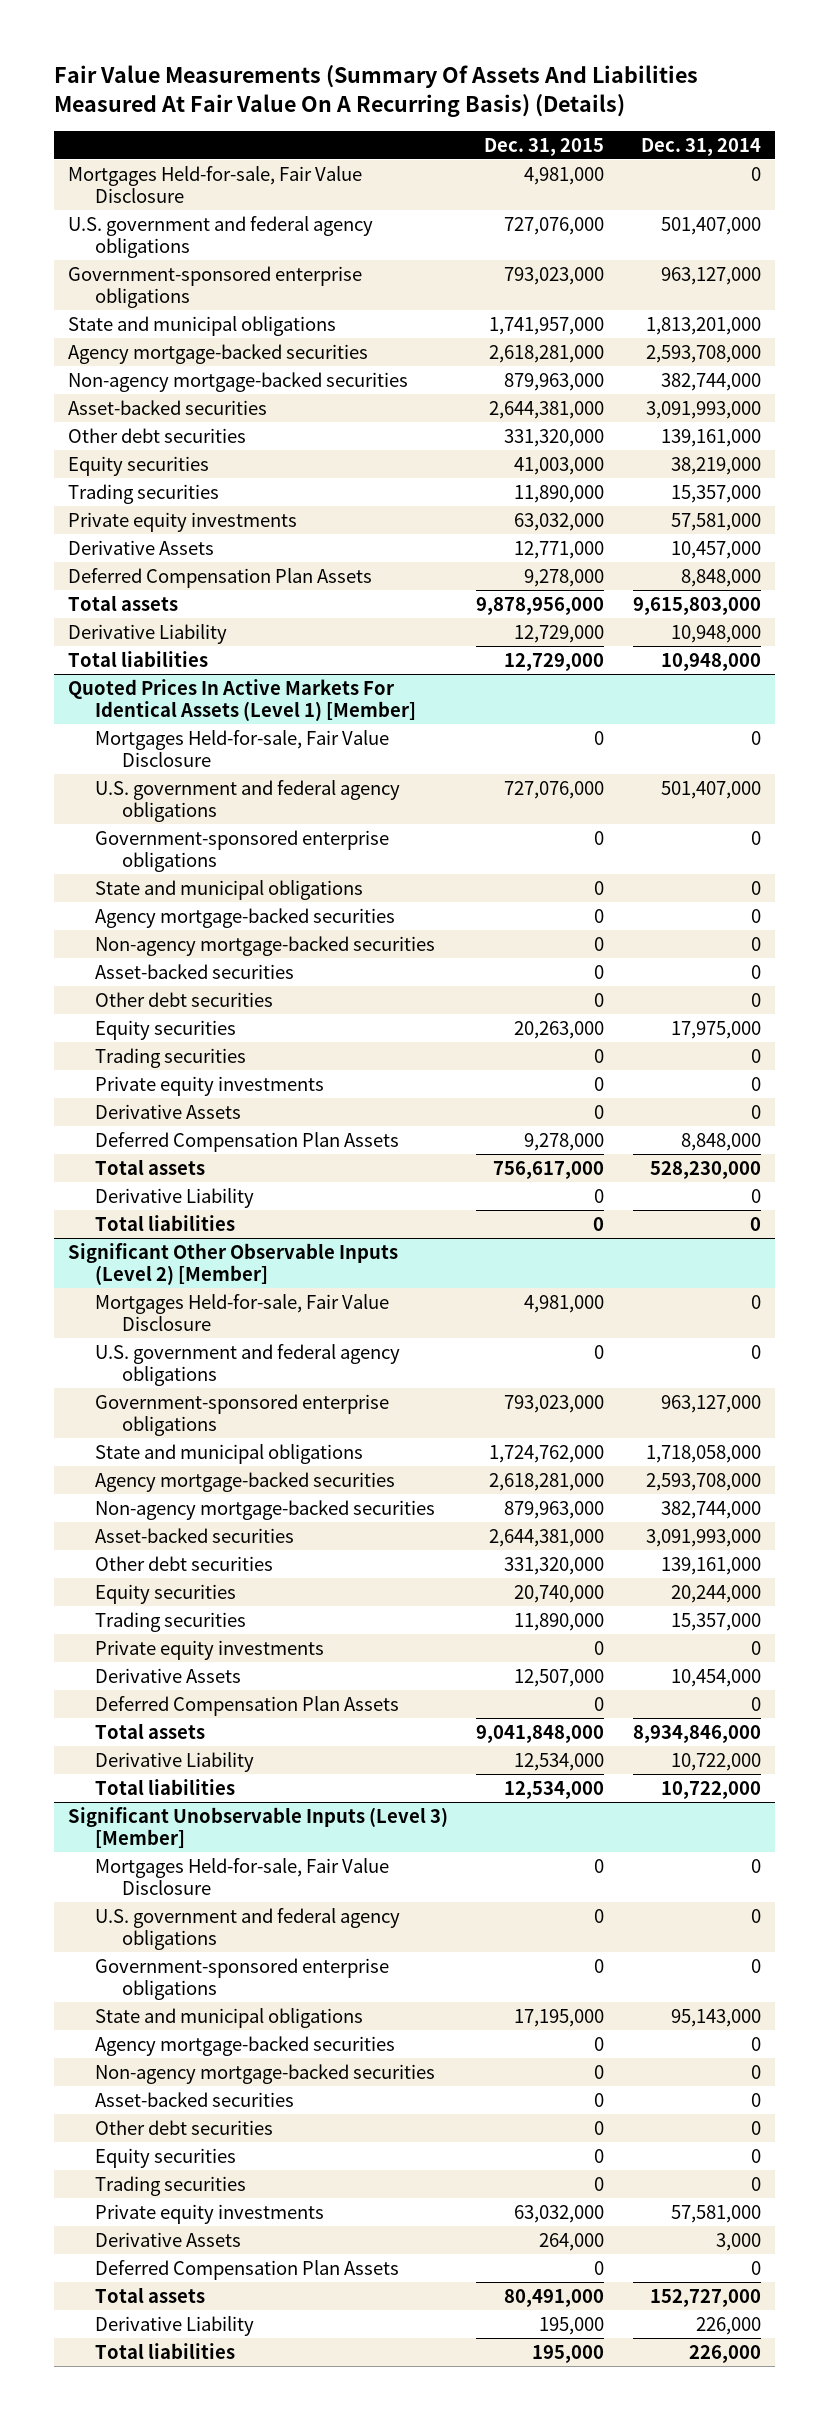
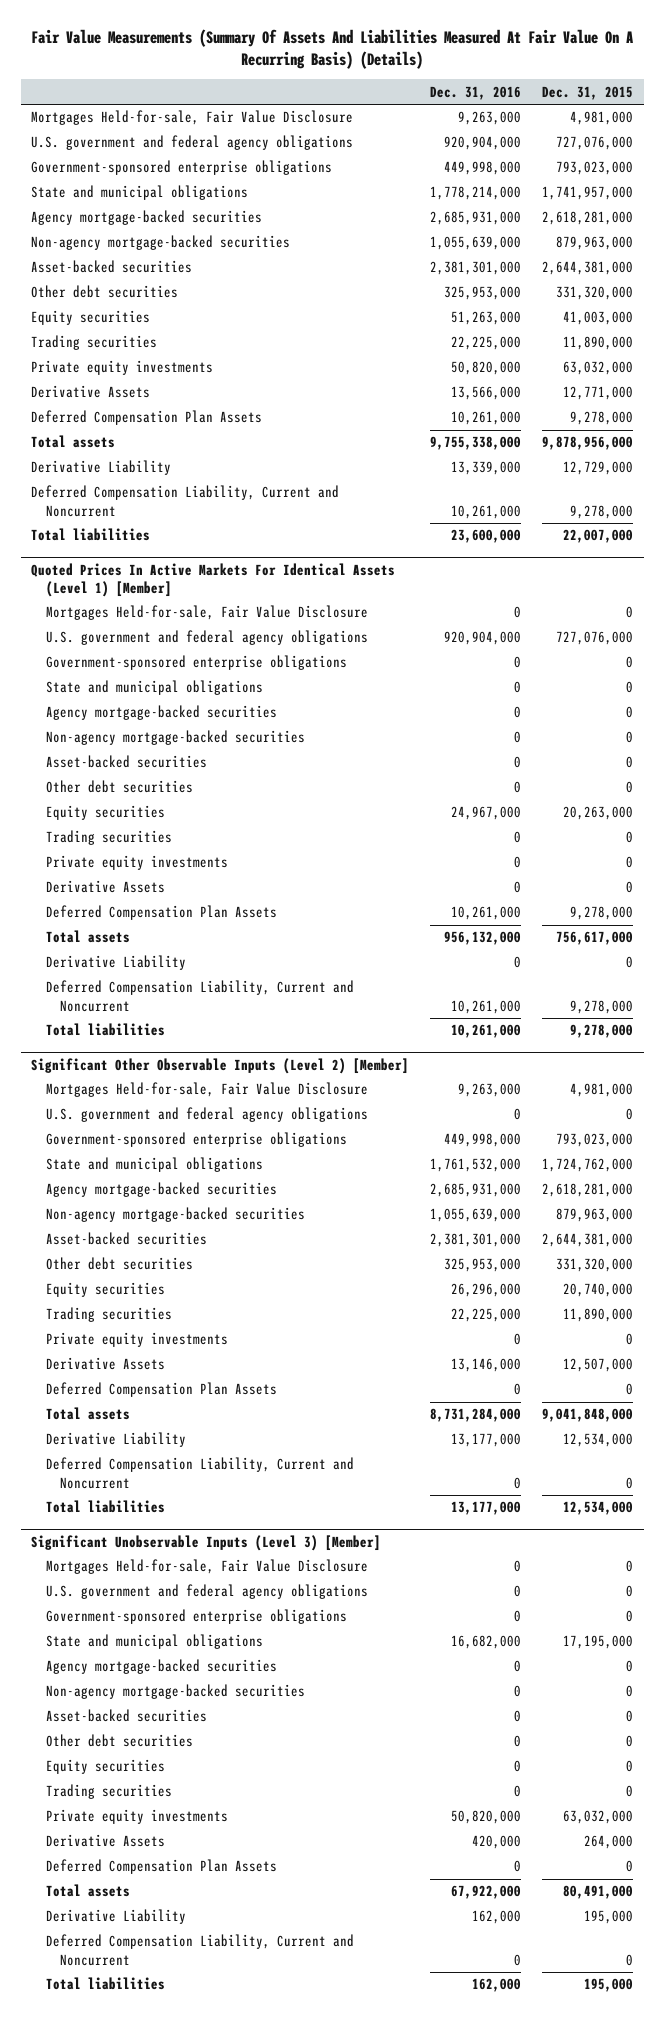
- | Dec. 31, 2015 | Dec. 31, 2014
+ | Dec. 31, 2016 | Dec. 31, 2015
- Total liabilities | 12,729,000 | 10,948,000
+ Deferred Compensation Liability, Current and Noncurrent | 10,261,000 | 9,278,000
+ Total liabilities | 23,600,000 | 22,007,000
@ Quoted Prices In Active Markets For Identical Assets (Level 1) [Member]
- Total liabilities | 0 | 0
+ Deferred Compensation Liability, Current and Noncurrent | 10,261,000 | 9,278,000
+ Total liabilities | 10,261,000 | 9,278,000
@ Significant Other Observable Inputs (Level 2) [Member]
+ Deferred Compensation Liability, Current and Noncurrent | 0 | 0
@ Significant Unobservable Inputs (Level 3) [Member]
+ Deferred Compensation Liability, Current and Noncurrent | 0 | 0

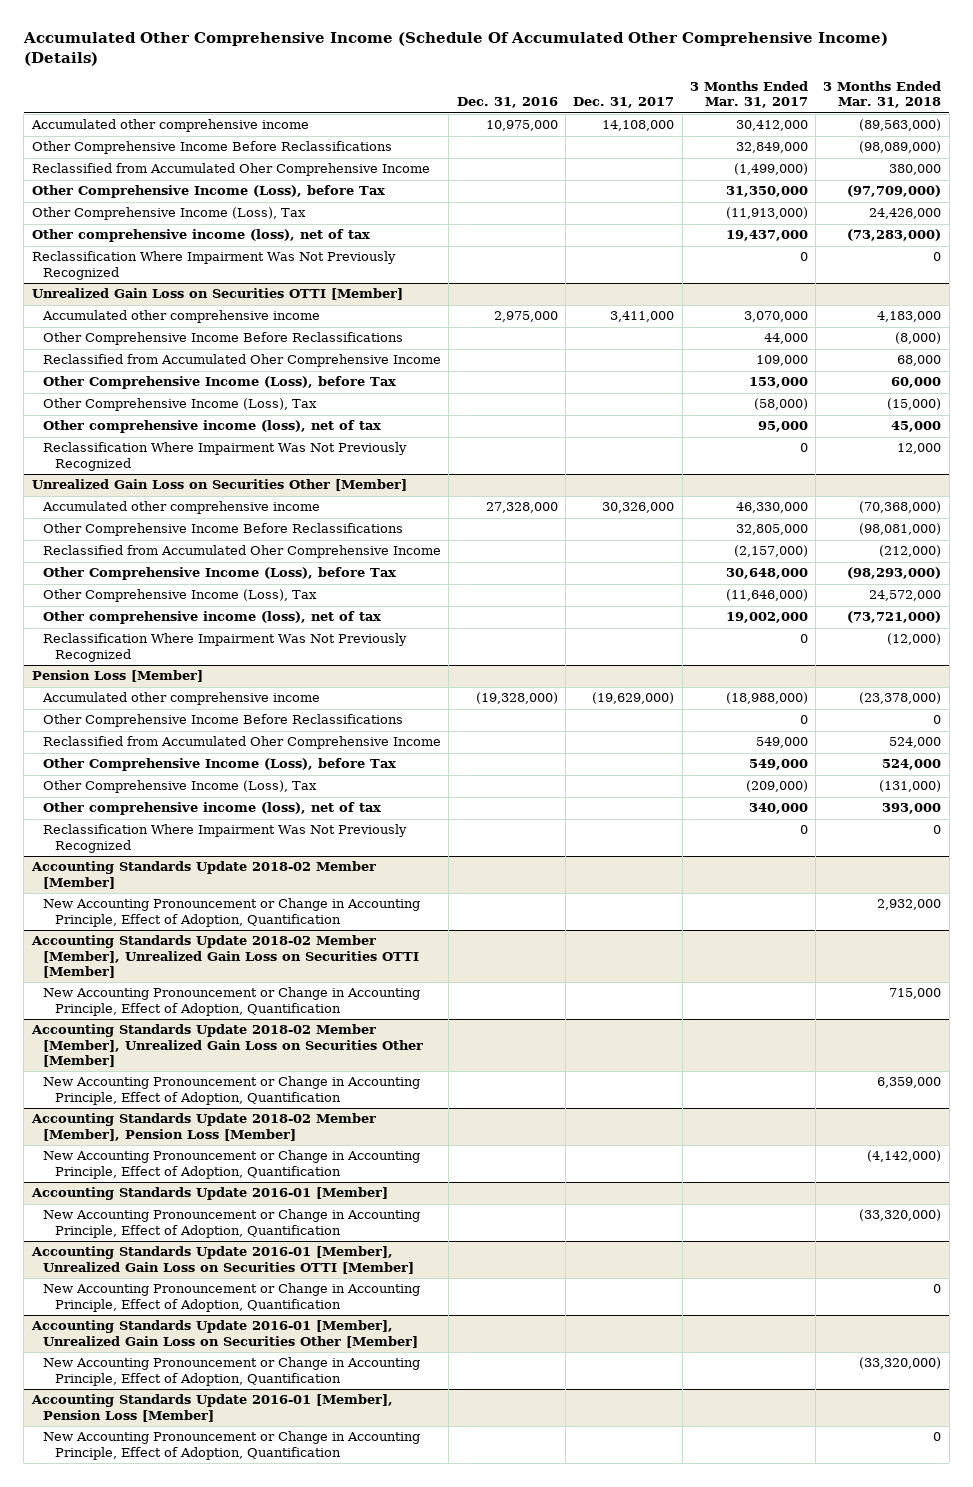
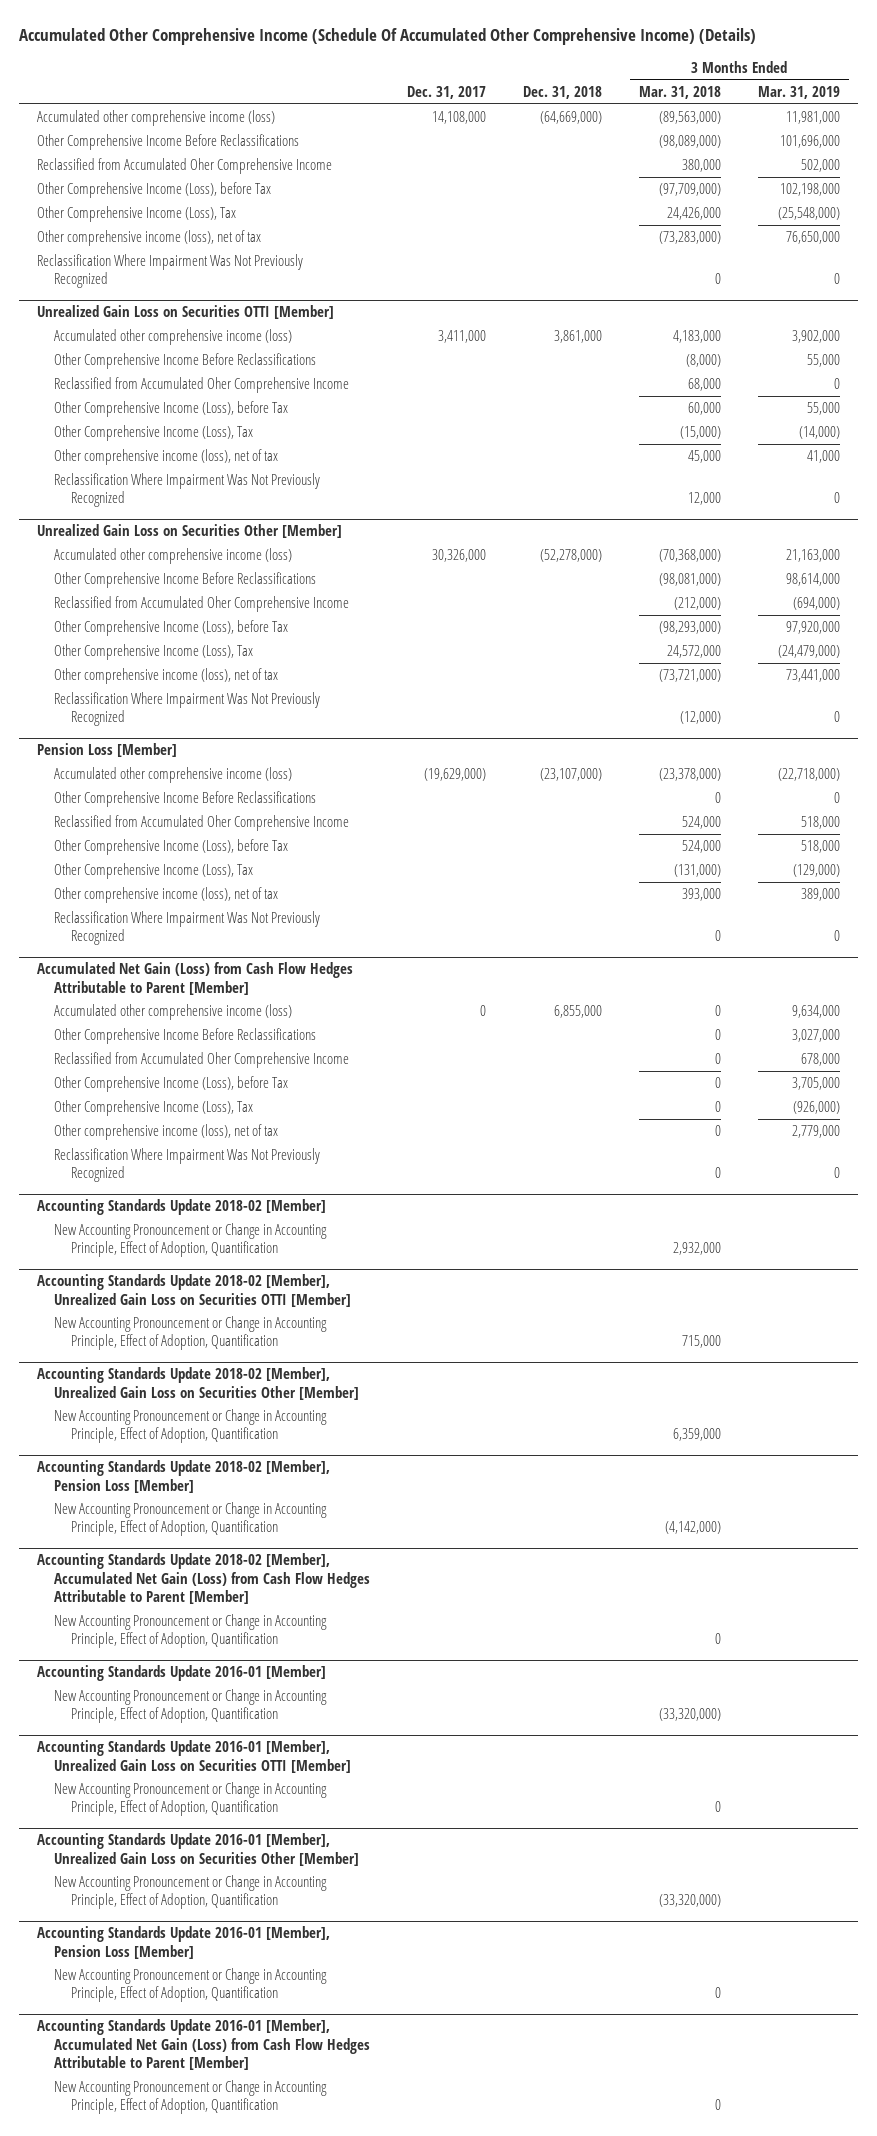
- | Dec. 31, 2016 | Dec. 31, 2017 | 3 Months Ended Mar. 31, 2017 | 3 Months Ended Mar. 31, 2018
+ | Dec. 31, 2017 | Dec. 31, 2018 | 3 Months Ended Mar. 31, 2018 | 3 Months Ended Mar. 31, 2019
- Accumulated other comprehensive income | 10,975,000 | 14,108,000 | 30,412,000 | (89,563,000)
+ Accumulated other comprehensive income (loss) | 14,108,000 | (64,669,000) | (89,563,000) | 11,981,000
@ Unrealized Gain Loss on Securities OTTI [Member]
- Accumulated other comprehensive income | 2,975,000 | 3,411,000 | 3,070,000 | 4,183,000
+ Accumulated other comprehensive income (loss) | 3,411,000 | 3,861,000 | 4,183,000 | 3,902,000
@ Unrealized Gain Loss on Securities Other [Member]
- Accumulated other comprehensive income | 27,328,000 | 30,326,000 | 46,330,000 | (70,368,000)
+ Accumulated other comprehensive income (loss) | 30,326,000 | (52,278,000) | (70,368,000) | 21,163,000
@ Pension Loss [Member]
- Accumulated other comprehensive income | (19,328,000) | (19,629,000) | (18,988,000) | (23,378,000)
+ Accumulated other comprehensive income (loss) | (19,629,000) | (23,107,000) | (23,378,000) | (22,718,000)
- Accounting Standards Update 2018-02 Member [Member]
+ Accumulated Net Gain (Loss) from Cash Flow Hedges Attributable to Parent [Member]
+ Accumulated other comprehensive income (loss) | 0 | 6,855,000 | 0 | 9,634,000
+ Other Comprehensive Income Before Reclassifications | | | 0 | 3,027,000
+ Reclassified from Accumulated Oher Comprehensive Income | | | 0 | 678,000
+ Other Comprehensive Income (Loss), before Tax | | | 0 | 3,705,000
+ Other Comprehensive Income (Loss), Tax | | | 0 | (926,000)
+ Other comprehensive income (loss), net of tax | | | 0 | 2,779,000
+ Reclassification Where Impairment Was Not Previously Recognized | | | 0 | 0
+ Accounting Standards Update 2018-02 [Member]
- Accounting Standards Update 2018-02 Member [Member], Unrealized Gain Loss on Securities OTTI [Member]
+ Accounting Standards Update 2018-02 [Member], Unrealized Gain Loss on Securities OTTI [Member]
- Accounting Standards Update 2018-02 Member [Member], Unrealized Gain Loss on Securities Other [Member]
+ Accounting Standards Update 2018-02 [Member], Unrealized Gain Loss on Securities Other [Member]
- Accounting Standards Update 2018-02 Member [Member], Pension Loss [Member]
+ Accounting Standards Update 2018-02 [Member], Pension Loss [Member]
+ Accounting Standards Update 2018-02 [Member], Accumulated Net Gain (Loss) from Cash Flow Hedges Attributable to Parent [Member]
+ New Accounting Pronouncement or Change in Accounting Principle, Effect of Adoption, Quantification | | | 0 |
+ Accounting Standards Update 2016-01 [Member], Accumulated Net Gain (Loss) from Cash Flow Hedges Attributable to Parent [Member]
+ New Accounting Pronouncement or Change in Accounting Principle, Effect of Adoption, Quantification | | | 0 |

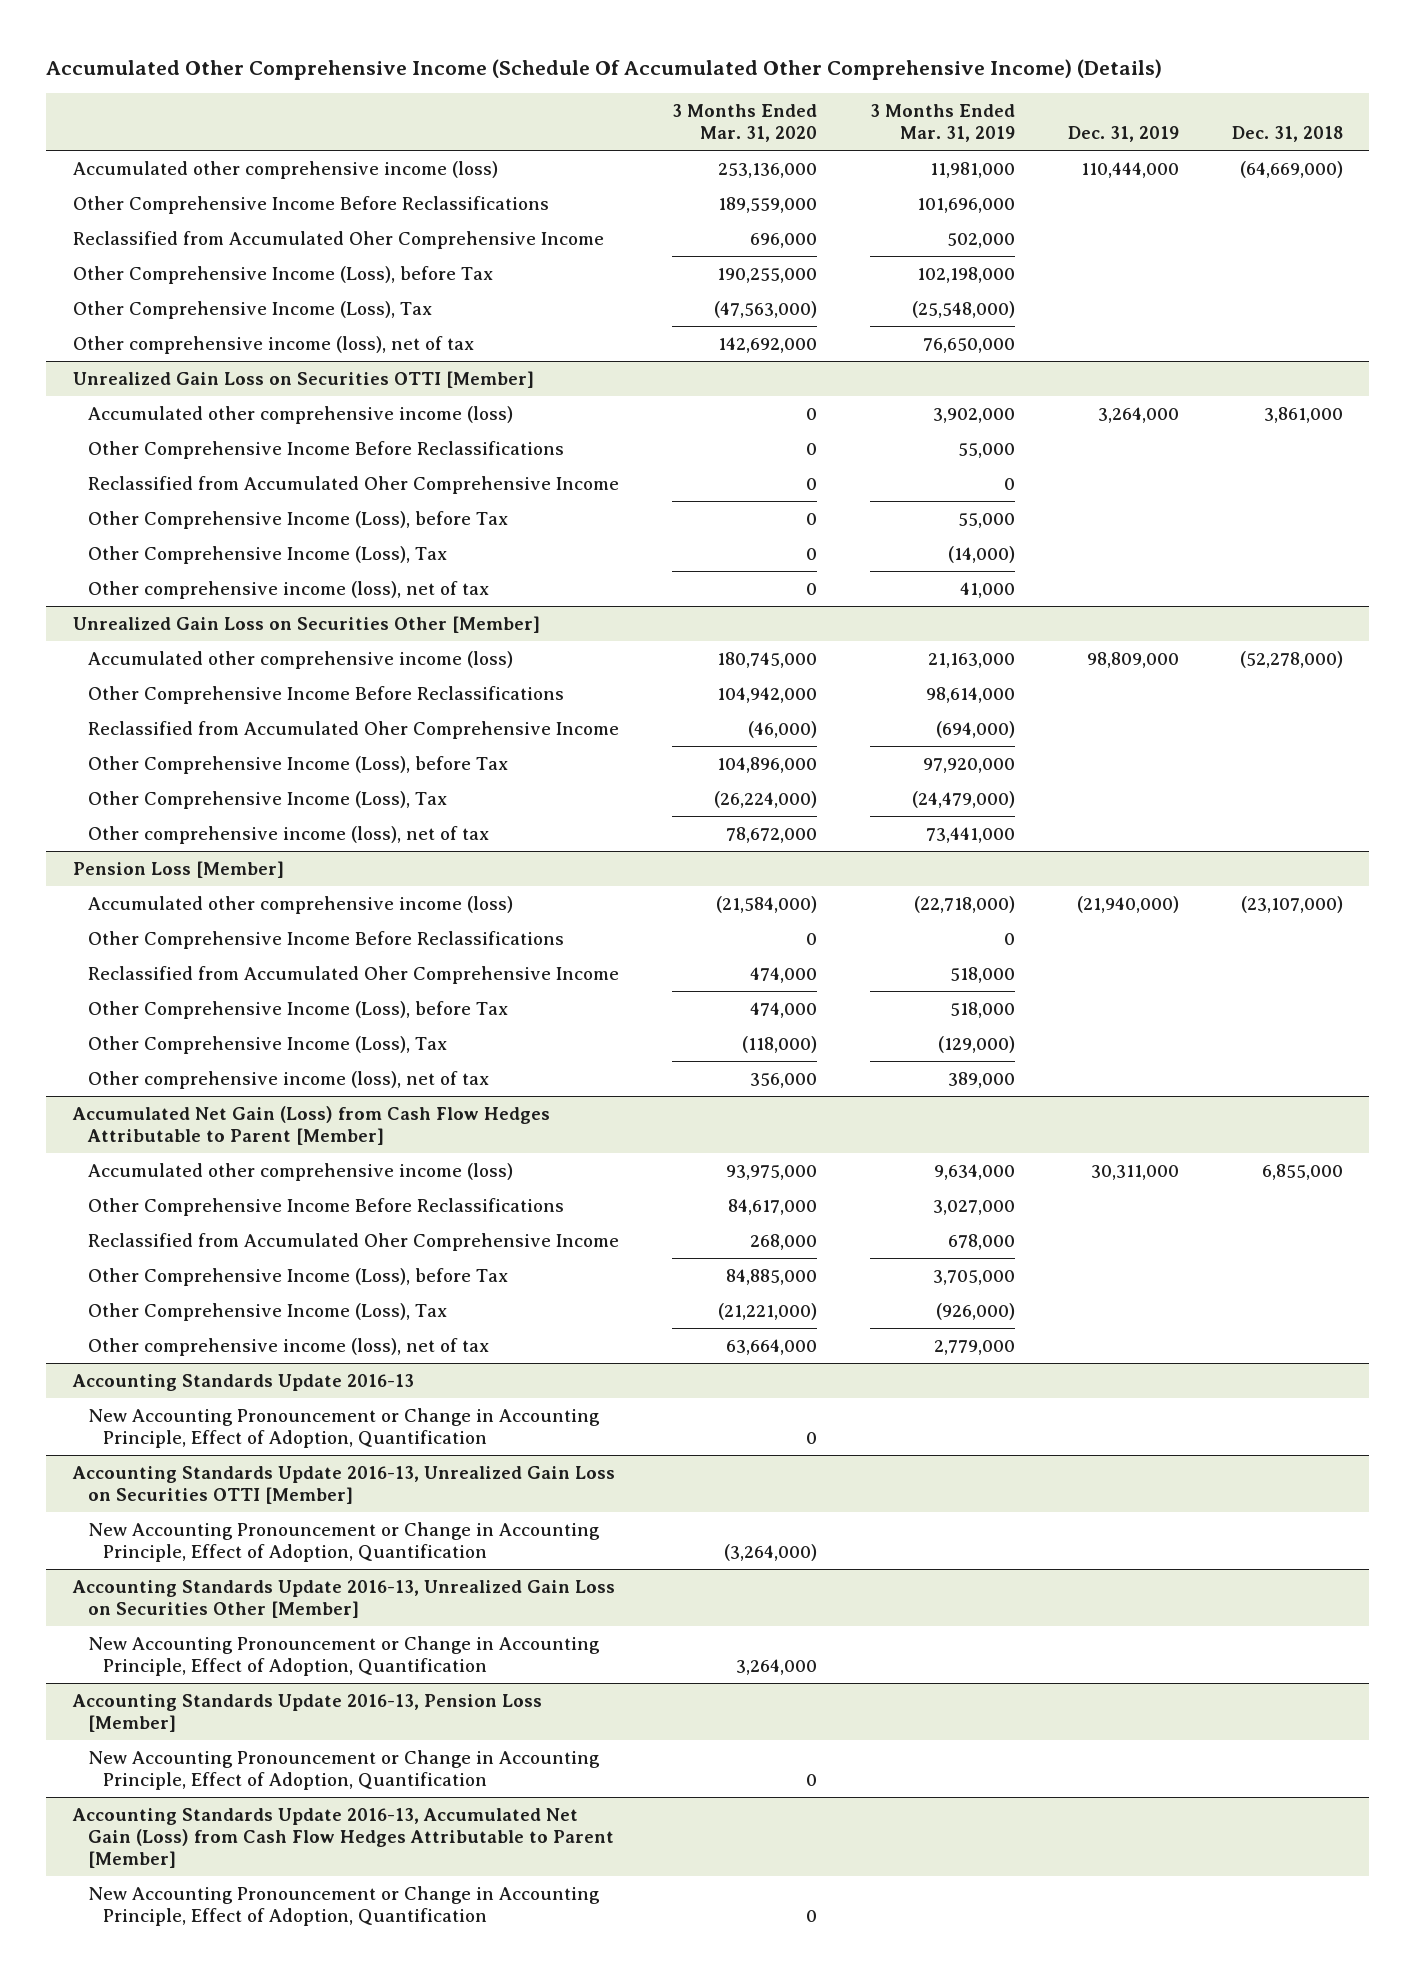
- | Dec. 31, 2017 | Dec. 31, 2018 | 3 Months Ended Mar. 31, 2018 | 3 Months Ended Mar. 31, 2019
+ | 3 Months Ended Mar. 31, 2020 | 3 Months Ended Mar. 31, 2019 | Dec. 31, 2019 | Dec. 31, 2018
- Reclassification Where Impairment Was Not Previously Recognized | | | 0 | 0
@ Unrealized Gain Loss on Securities OTTI [Member]
- Reclassification Where Impairment Was Not Previously Recognized | | | 12,000 | 0
@ Unrealized Gain Loss on Securities Other [Member]
- Reclassification Where Impairment Was Not Previously Recognized | | | (12,000) | 0
@ Pension Loss [Member]
- Reclassification Where Impairment Was Not Previously Recognized | | | 0 | 0
@ Accumulated Net Gain (Loss) from Cash Flow Hedges Attributable to Parent [Member]
- Reclassification Where Impairment Was Not Previously Recognized | | | 0 | 0
- Accounting Standards Update 2018-02 [Member]
- New Accounting Pronouncement or Change in Accounting Principle, Effect of Adoption, Quantification | | | 2,932,000 |
- Accounting Standards Update 2018-02 [Member], Unrealized Gain Loss on Securities OTTI [Member]
- New Accounting Pronouncement or Change in Accounting Principle, Effect of Adoption, Quantification | | | 715,000 |
- Accounting Standards Update 2018-02 [Member], Unrealized Gain Loss on Securities Other [Member]
- New Accounting Pronouncement or Change in Accounting Principle, Effect of Adoption, Quantification | | | 6,359,000 |
- Accounting Standards Update 2018-02 [Member], Pension Loss [Member]
- New Accounting Pronouncement or Change in Accounting Principle, Effect of Adoption, Quantification | | | (4,142,000) |
- Accounting Standards Update 2018-02 [Member], Accumulated Net Gain (Loss) from Cash Flow Hedges Attributable to Parent [Member]
- New Accounting Pronouncement or Change in Accounting Principle, Effect of Adoption, Quantification | | | 0 |
- Accounting Standards Update 2016-01 [Member]
+ Accounting Standards Update 2016-13
- Accounting Standards Update 2016-01 [Member], Unrealized Gain Loss on Securities OTTI [Member]
+ Accounting Standards Update 2016-13, Unrealized Gain Loss on Securities OTTI [Member]
- Accounting Standards Update 2016-01 [Member], Unrealized Gain Loss on Securities Other [Member]
+ Accounting Standards Update 2016-13, Unrealized Gain Loss on Securities Other [Member]
- Accounting Standards Update 2016-01 [Member], Pension Loss [Member]
+ Accounting Standards Update 2016-13, Pension Loss [Member]
- Accounting Standards Update 2016-01 [Member], Accumulated Net Gain (Loss) from Cash Flow Hedges Attributable to Parent [Member]
+ Accounting Standards Update 2016-13, Accumulated Net Gain (Loss) from Cash Flow Hedges Attributable to Parent [Member]

